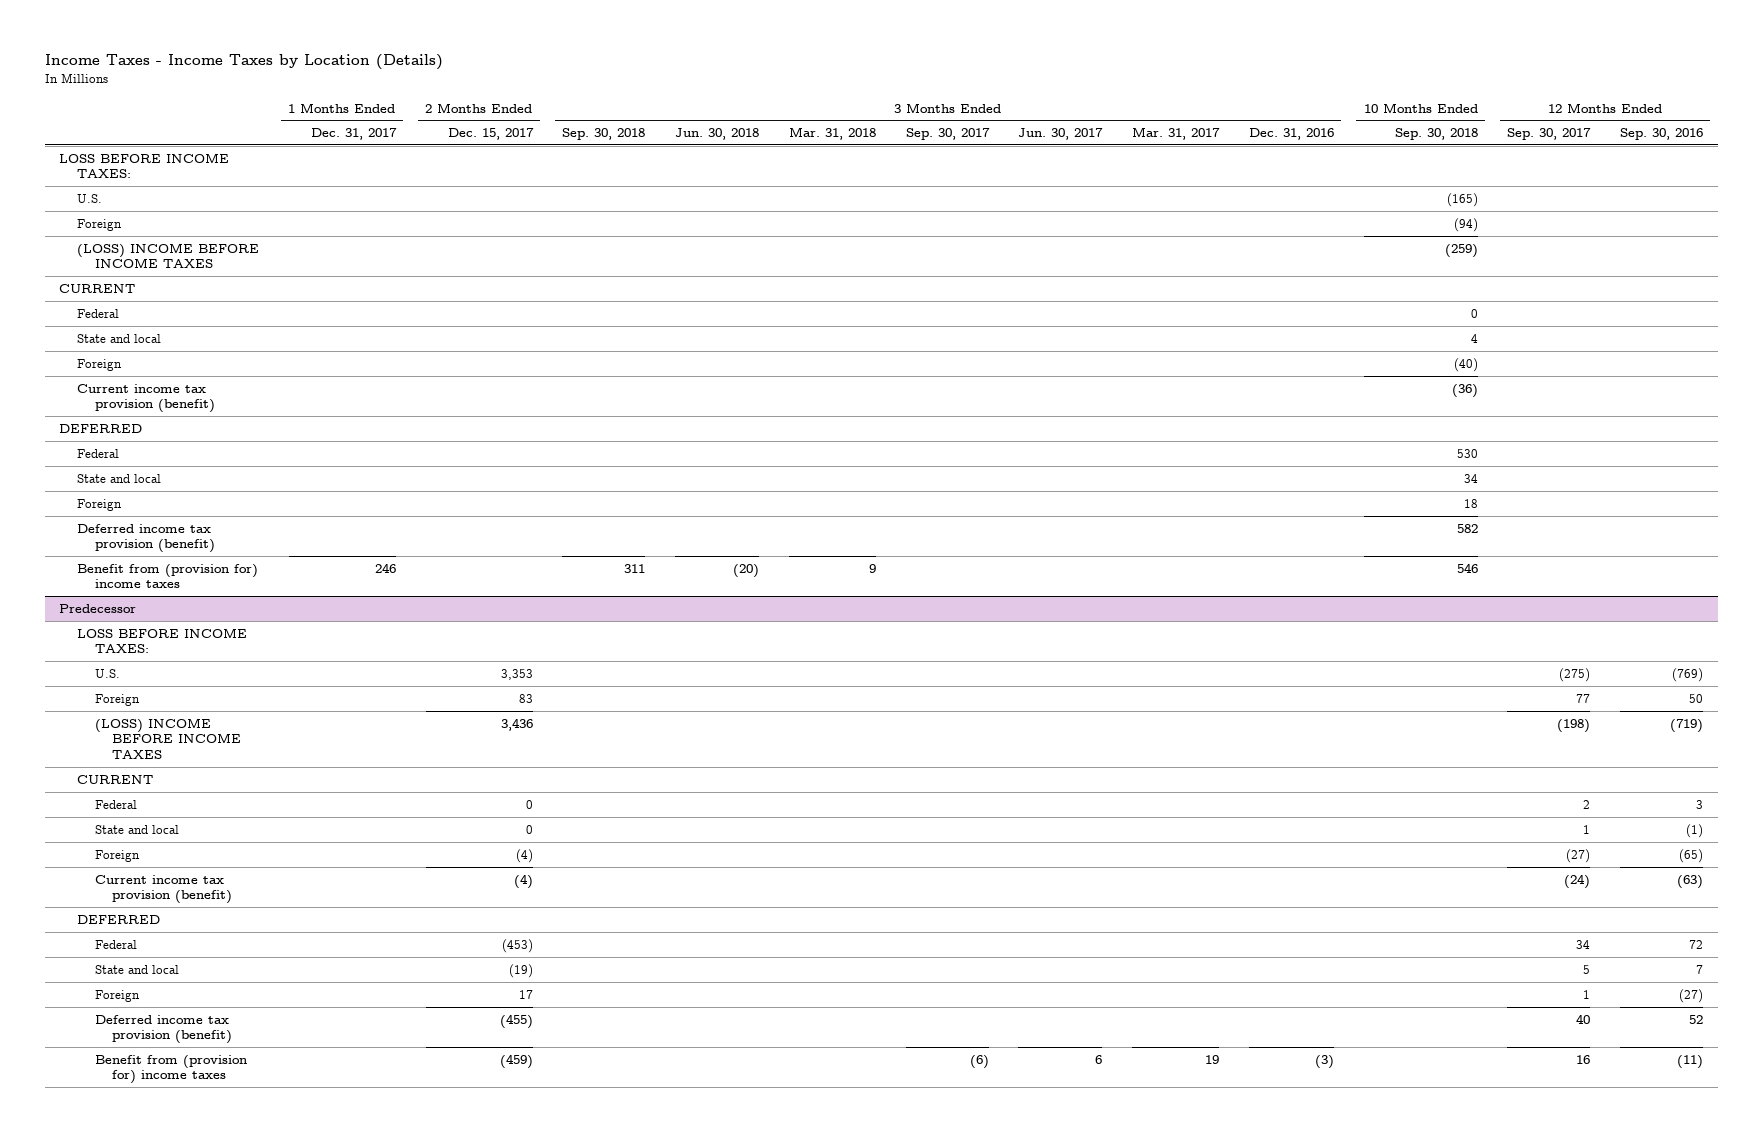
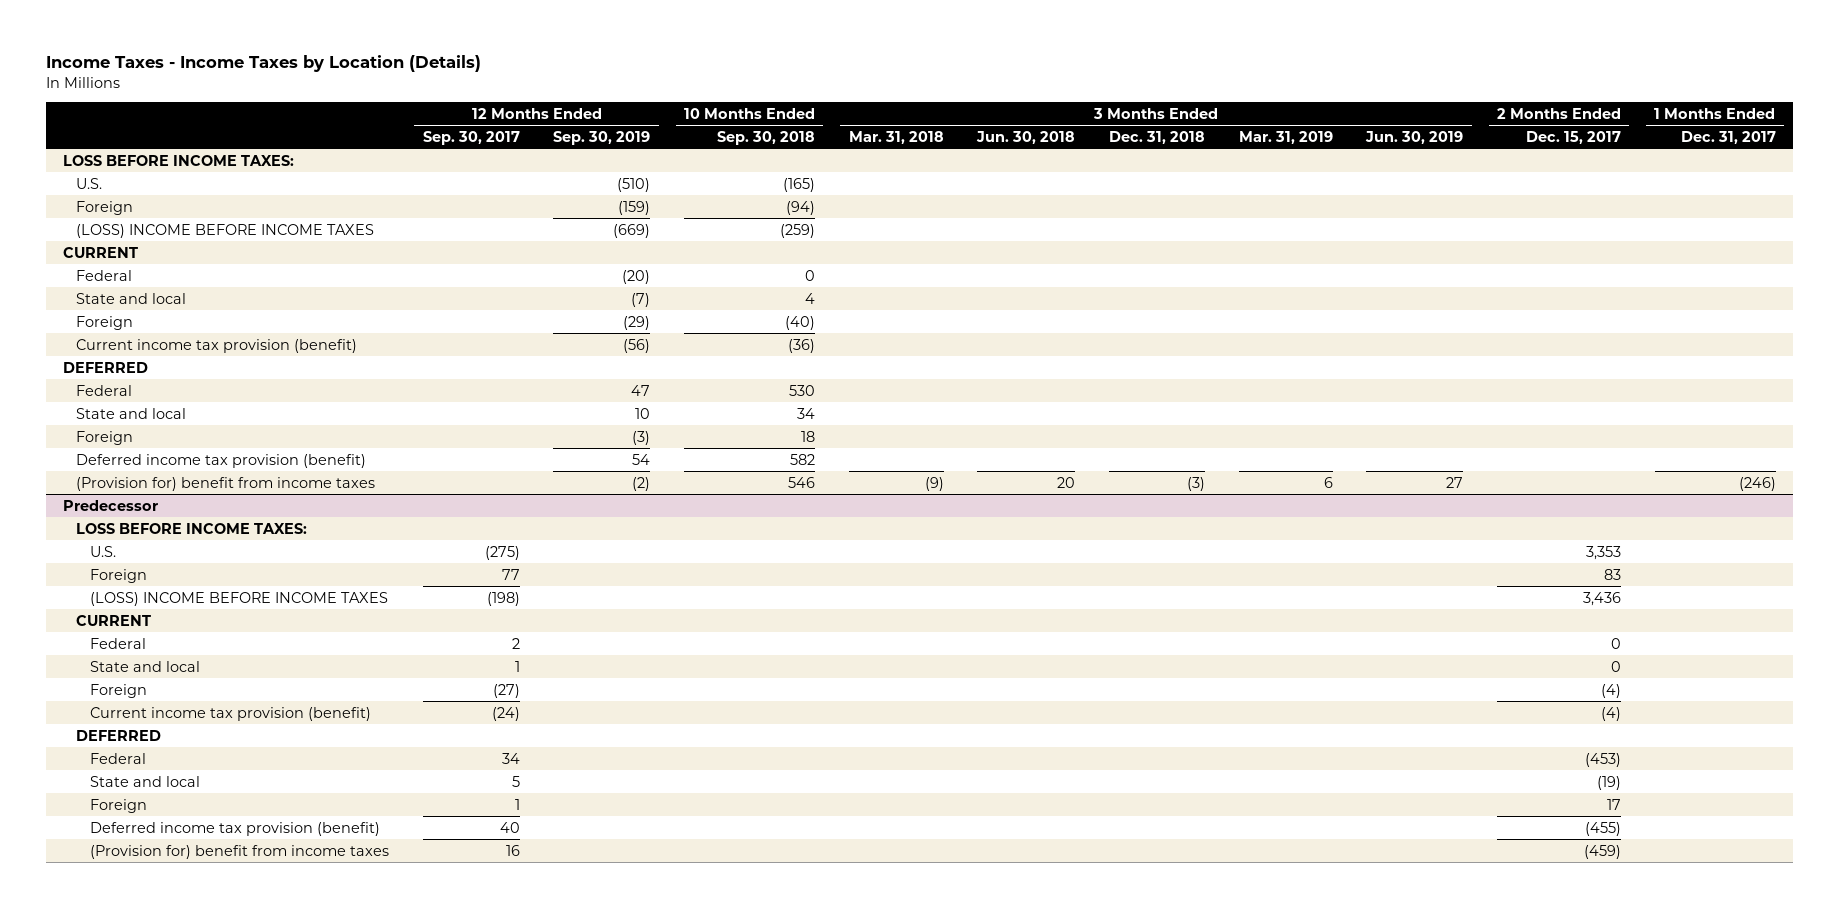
- | 1 Months Ended Dec. 31, 2017 | 2 Months Ended Dec. 15, 2017 | 3 Months Ended Sep. 30, 2018 | 3 Months Ended Jun. 30, 2018 | 3 Months Ended Mar. 31, 2018 | 3 Months Ended Sep. 30, 2017 | 3 Months Ended Jun. 30, 2017 | 3 Months Ended Mar. 31, 2017 | 3 Months Ended Dec. 31, 2016 | 10 Months Ended Sep. 30, 2018 | 12 Months Ended Sep. 30, 2017 | 12 Months Ended Sep. 30, 2016
+ | 12 Months Ended Sep. 30, 2017 | 12 Months Ended Sep. 30, 2019 | 10 Months Ended Sep. 30, 2018 | 3 Months Ended Mar. 31, 2018 | 3 Months Ended Jun. 30, 2018 | 3 Months Ended Dec. 31, 2018 | 3 Months Ended Mar. 31, 2019 | 3 Months Ended Jun. 30, 2019 | 2 Months Ended Dec. 15, 2017 | 1 Months Ended Dec. 31, 2017
- Benefit from (provision for) income taxes | 246 | | 311 | (20) | 9 | | | | | 546 | |
+ (Provision for) benefit from income taxes | | (2) | 546 | (9) | 20 | (3) | 6 | 27 | | (246)
@ Predecessor
- Benefit from (provision for) income taxes | | (459) | | | | (6) | 6 | 19 | (3) | | 16 | (11)
+ (Provision for) benefit from income taxes | 16 | | | | | | | | (459) |

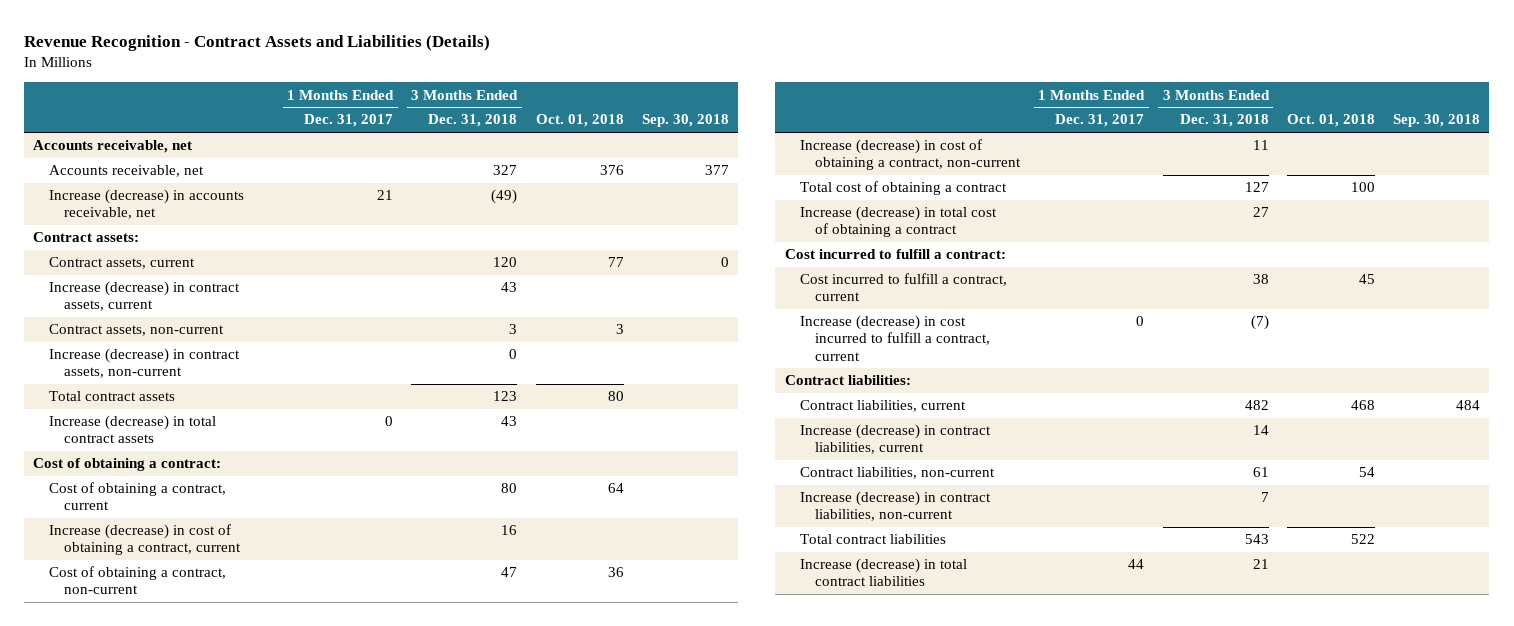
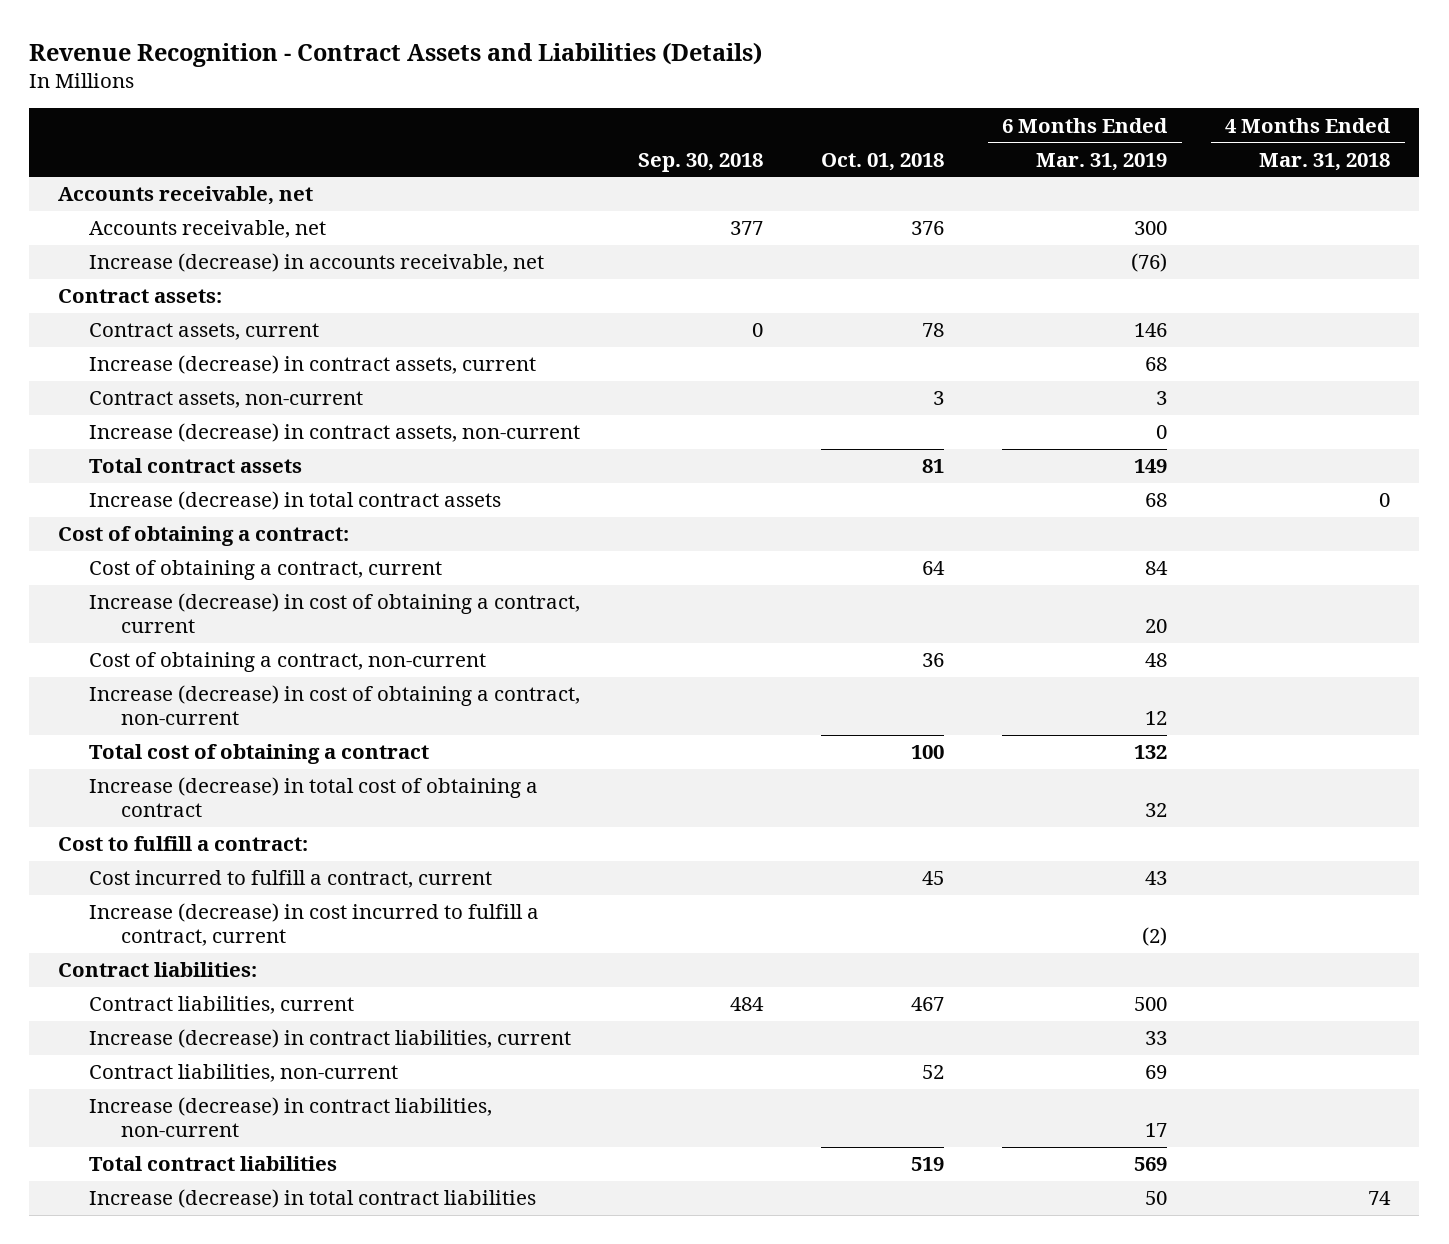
- | 1 Months Ended Dec. 31, 2017 | 3 Months Ended Dec. 31, 2018 | Oct. 01, 2018 | Sep. 30, 2018
+ | Sep. 30, 2018 | Oct. 01, 2018 | 6 Months Ended Mar. 31, 2019 | 4 Months Ended Mar. 31, 2018
- Contract assets, current | | 120 | 77 | 0
+ Contract assets, current | 0 | 78 | 146 |
- Total contract assets | | 123 | 80 |
+ Total contract assets | | 81 | 149 |
- Cost incurred to fulfill a contract:
+ Cost to fulfill a contract:
- Contract liabilities, current | | 482 | 468 | 484
+ Contract liabilities, current | 484 | 467 | 500 |
- Contract liabilities, non-current | | 61 | 54 |
+ Contract liabilities, non-current | | 52 | 69 |
- Total contract liabilities | | 543 | 522 |
+ Total contract liabilities | | 519 | 569 |

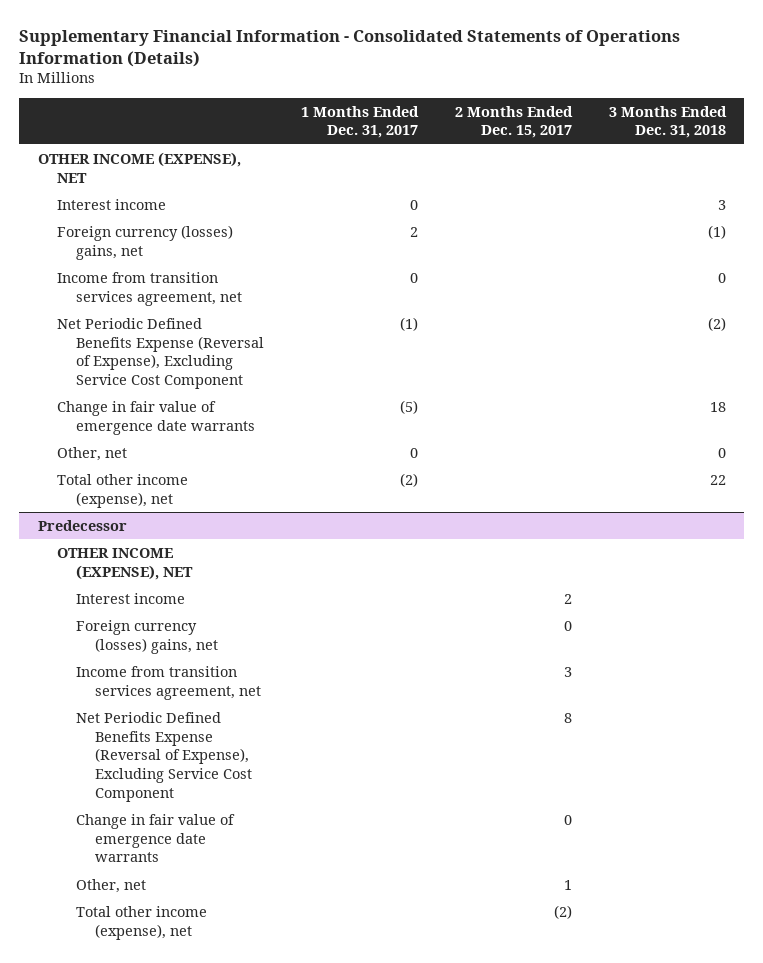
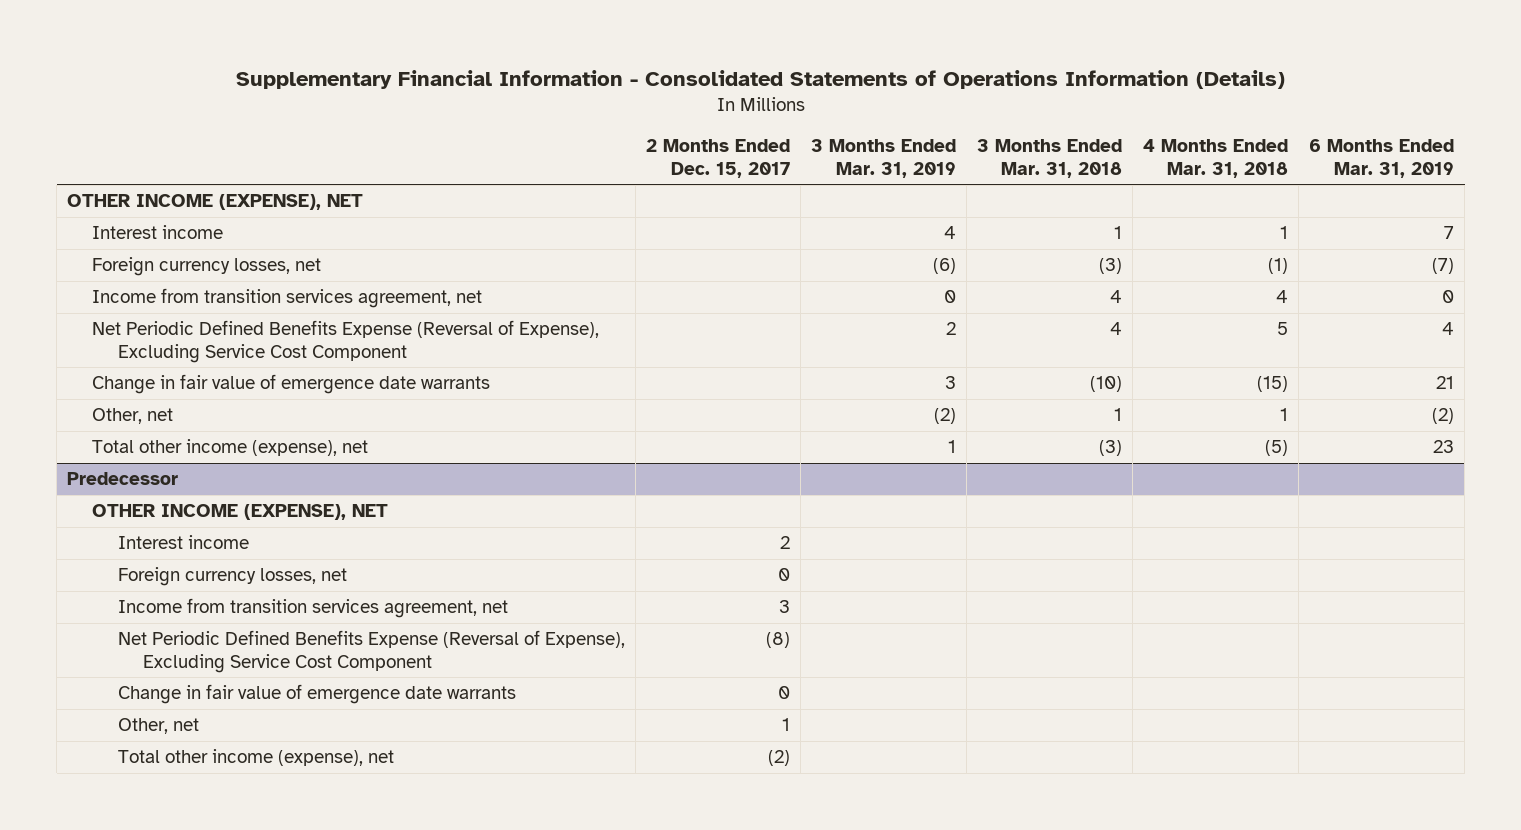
- | 1 Months Ended Dec. 31, 2017 | 2 Months Ended Dec. 15, 2017 | 3 Months Ended Dec. 31, 2018
+ | 2 Months Ended Dec. 15, 2017 | 3 Months Ended Mar. 31, 2019 | 3 Months Ended Mar. 31, 2018 | 4 Months Ended Mar. 31, 2018 | 6 Months Ended Mar. 31, 2019
- Foreign currency (losses) gains, net | 2 | | (1)
+ Foreign currency losses, net | | (6) | (3) | (1) | (7)
@ Predecessor
- Foreign currency (losses) gains, net | | 0 |
+ Foreign currency losses, net | 0 | | | |
- Net Periodic Defined Benefits Expense (Reversal of Expense), Excluding Service Cost Component | | 8 |
+ Net Periodic Defined Benefits Expense (Reversal of Expense), Excluding Service Cost Component | (8) | | | |

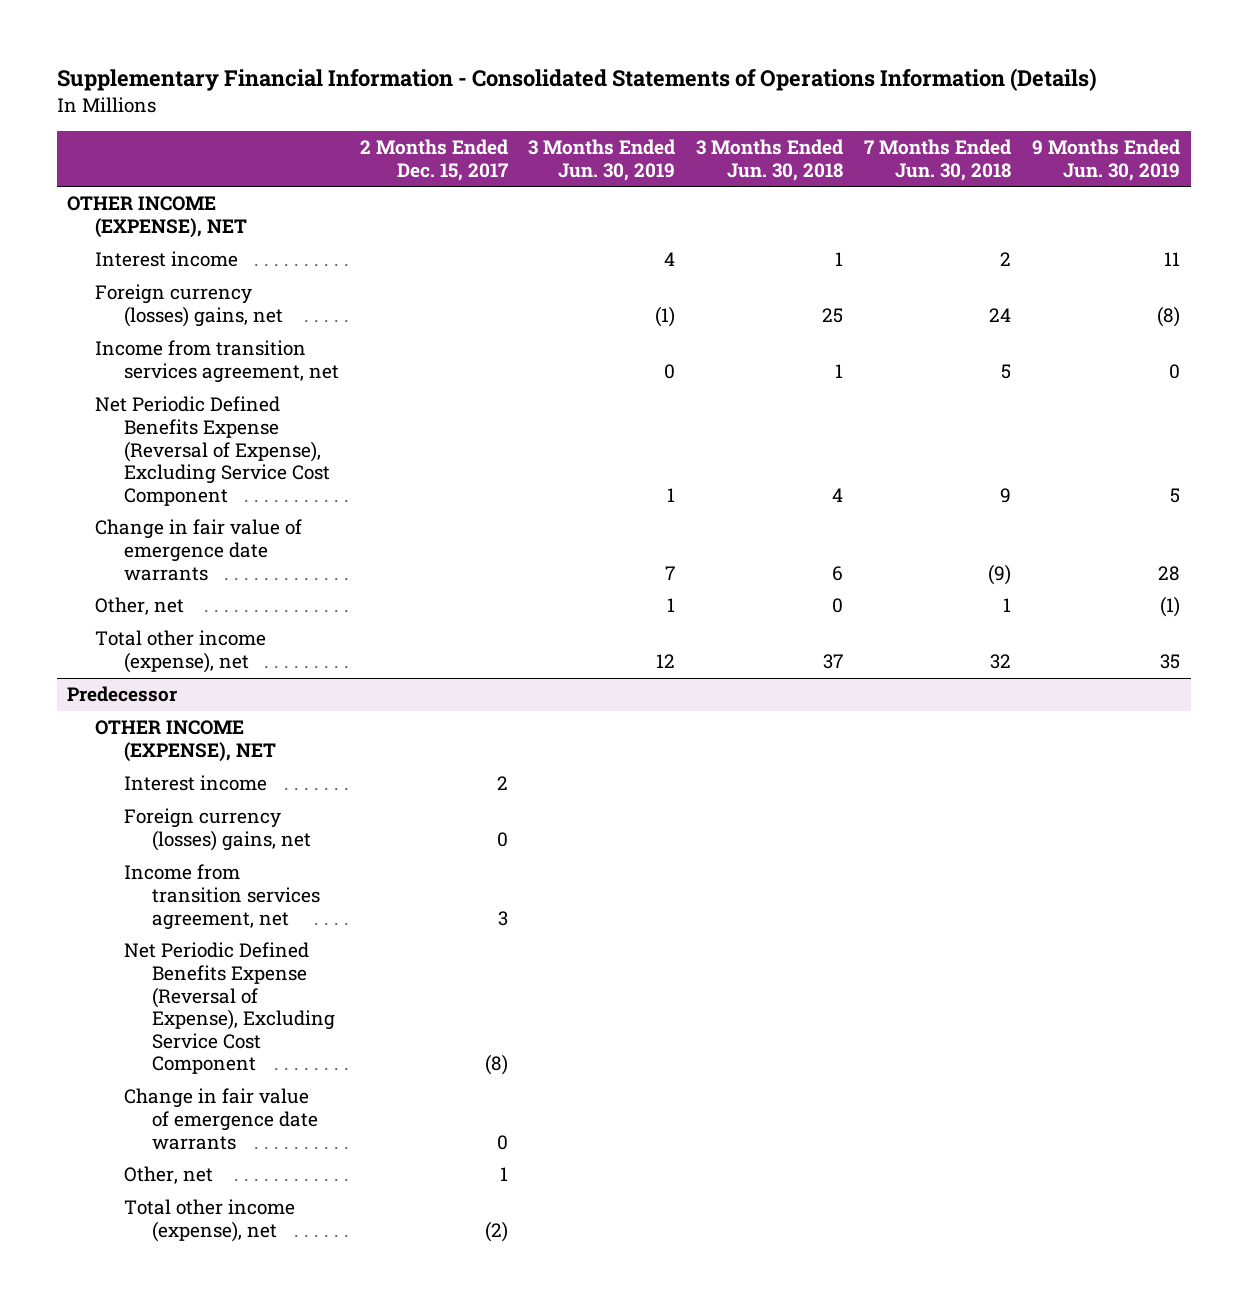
- | 2 Months Ended Dec. 15, 2017 | 3 Months Ended Mar. 31, 2019 | 3 Months Ended Mar. 31, 2018 | 4 Months Ended Mar. 31, 2018 | 6 Months Ended Mar. 31, 2019
+ | 2 Months Ended Dec. 15, 2017 | 3 Months Ended Jun. 30, 2019 | 3 Months Ended Jun. 30, 2018 | 7 Months Ended Jun. 30, 2018 | 9 Months Ended Jun. 30, 2019
- Foreign currency losses, net | | (6) | (3) | (1) | (7)
+ Foreign currency (losses) gains, net | | (1) | 25 | 24 | (8)
@ Predecessor
- Foreign currency losses, net | 0 | | | |
+ Foreign currency (losses) gains, net | 0 | | | |

